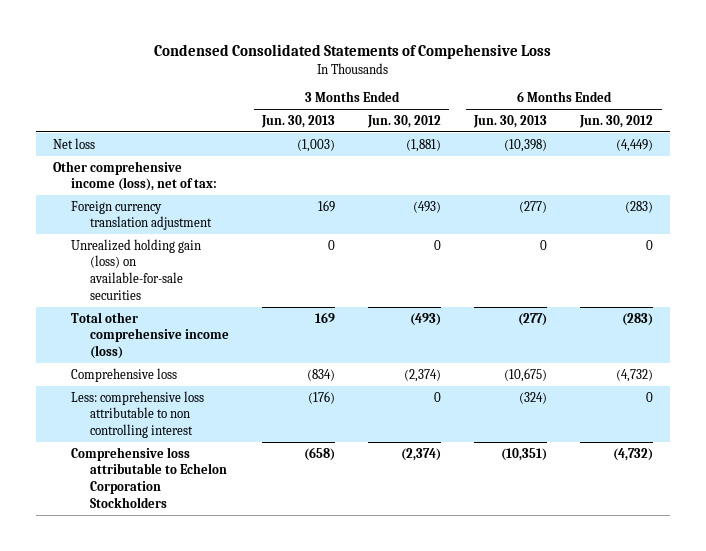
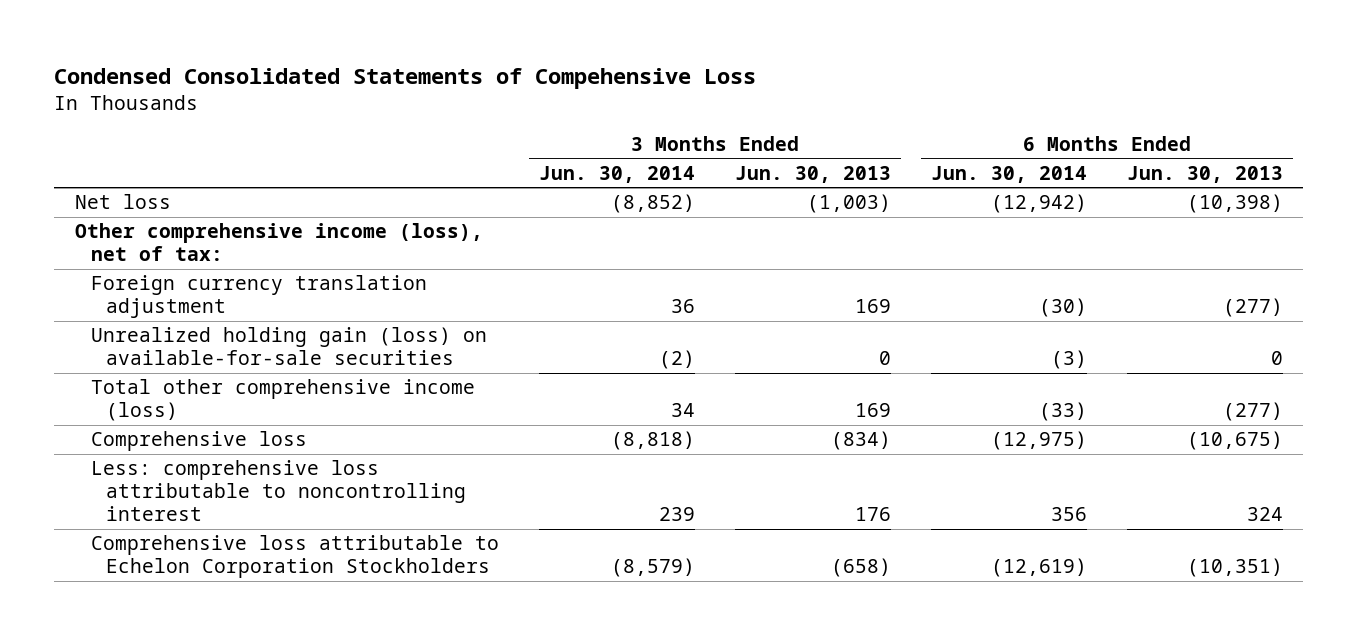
- | 3 Months Ended Jun. 30, 2013 | 3 Months Ended Jun. 30, 2012 | 6 Months Ended Jun. 30, 2013 | 6 Months Ended Jun. 30, 2012
+ | 3 Months Ended Jun. 30, 2014 | 3 Months Ended Jun. 30, 2013 | 6 Months Ended Jun. 30, 2014 | 6 Months Ended Jun. 30, 2013
- Less: comprehensive loss attributable to non controlling interest | (176) | 0 | (324) | 0
+ Less: comprehensive loss attributable to noncontrolling interest | 239 | 176 | 356 | 324

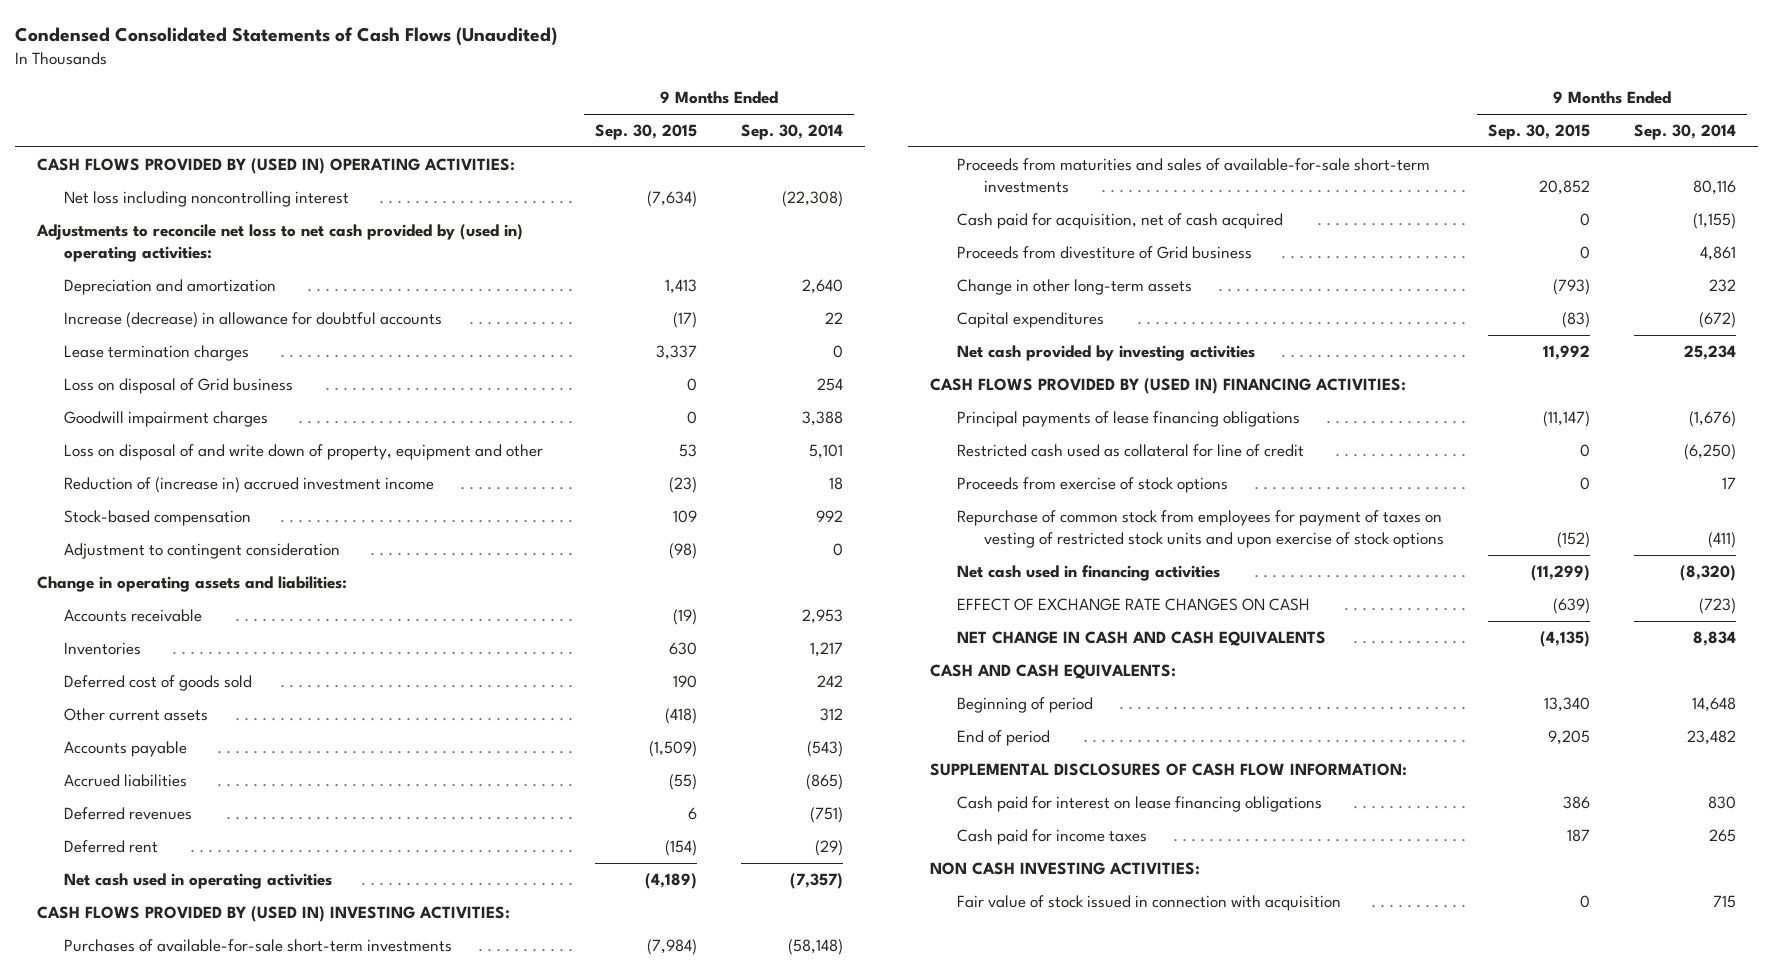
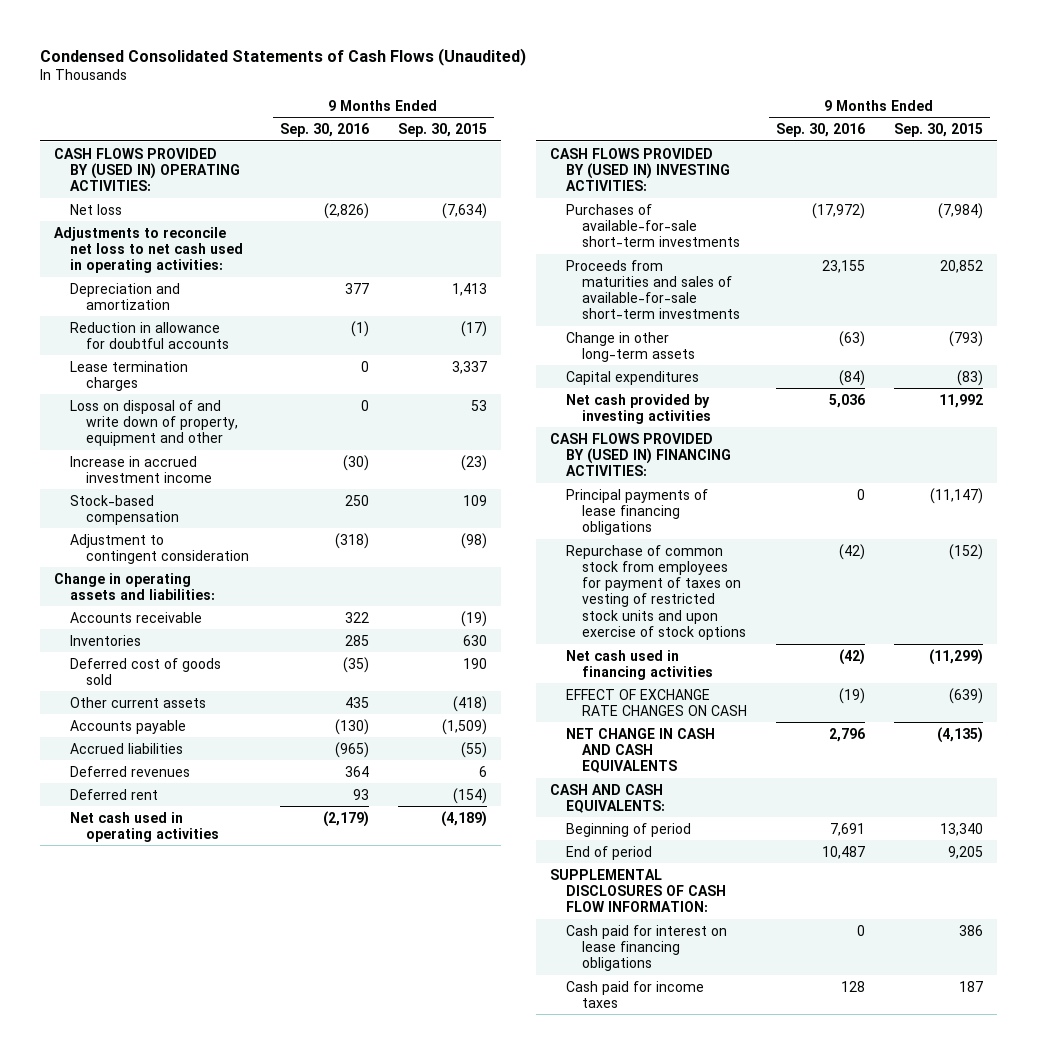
- | 9 Months Ended Sep. 30, 2015 | 9 Months Ended Sep. 30, 2014
+ | 9 Months Ended Sep. 30, 2016 | 9 Months Ended Sep. 30, 2015
- Net loss including noncontrolling interest | (7,634) | (22,308)
- Adjustments to reconcile net loss to net cash provided by (used in) operating activities:
+ Net loss | (2,826) | (7,634)
+ Adjustments to reconcile net loss to net cash used in operating activities:
- Increase (decrease) in allowance for doubtful accounts | (17) | 22
+ Reduction in allowance for doubtful accounts | (1) | (17)
- Loss on disposal of Grid business | 0 | 254
- Goodwill impairment charges | 0 | 3,388
- Reduction of (increase in) accrued investment income | (23) | 18
+ Increase in accrued investment income | (30) | (23)
- Cash paid for acquisition, net of cash acquired | 0 | (1,155)
- Proceeds from divestiture of Grid business | 0 | 4,861
- Restricted cash used as collateral for line of credit | 0 | (6,250)
- Proceeds from exercise of stock options | 0 | 17
- NON CASH INVESTING ACTIVITIES:
- Fair value of stock issued in connection with acquisition | 0 | 715

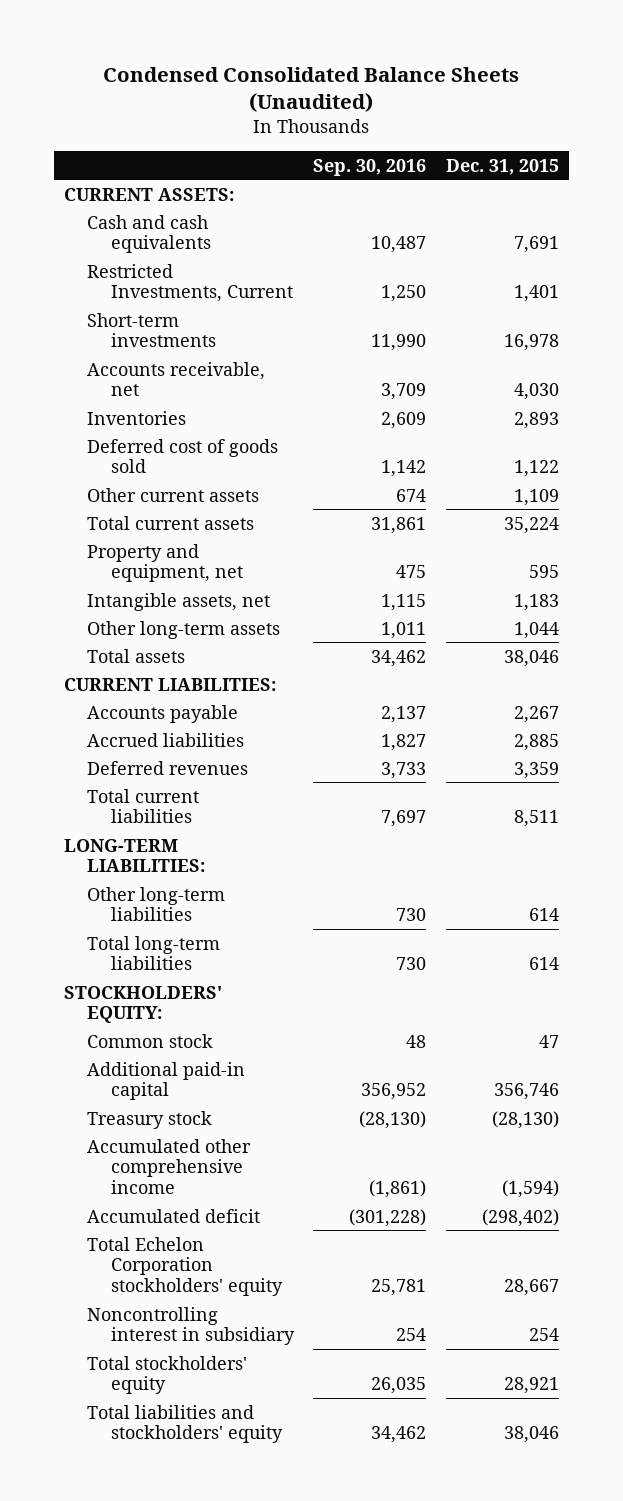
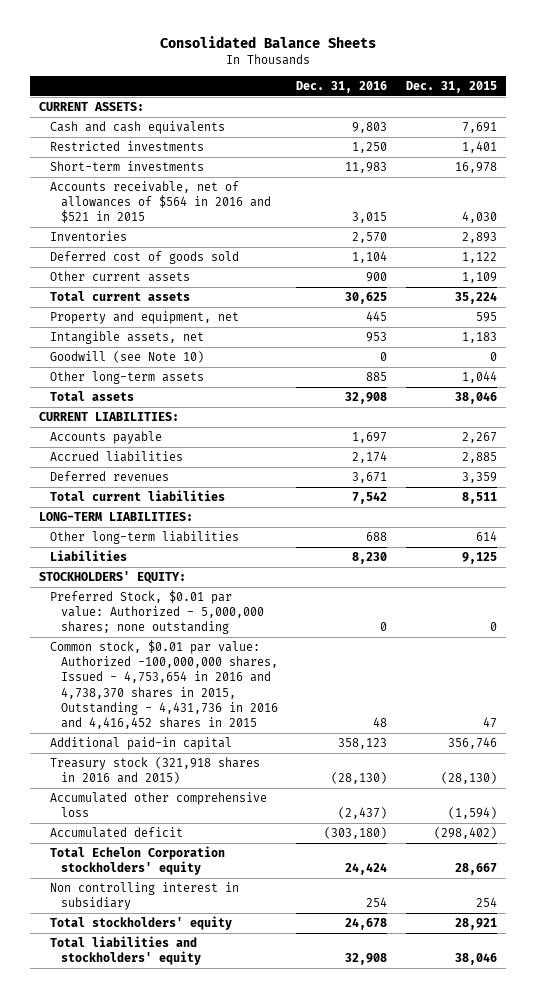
- Condensed Consolidated Balance Sheets (Unaudited)
+ Consolidated Balance Sheets
- | Sep. 30, 2016 | Dec. 31, 2015
+ | Dec. 31, 2016 | Dec. 31, 2015
- Restricted Investments, Current | 1,250 | 1,401
+ Restricted investments | 1,250 | 1,401
- Accounts receivable, net | 3,709 | 4,030
+ Accounts receivable, net of allowances of $564 in 2016 and $521 in 2015 | 3,015 | 4,030
+ Goodwill (see Note 10) | 0 | 0
- Total long-term liabilities | 730 | 614
+ Liabilities | 8,230 | 9,125
- Common stock | 48 | 47
+ Preferred Stock, $0.01 par value: Authorized - 5,000,000 shares; none outstanding | 0 | 0
+ Common stock, $0.01 par value: Authorized -100,000,000 shares, Issued - 4,753,654 in 2016 and 4,738,370 shares in 2015, Outstanding - 4,431,736 in 2016 and 4,416,452 shares in 2015 | 48 | 47
- Treasury stock | (28,130) | (28,130)
- Accumulated other comprehensive income | (1,861) | (1,594)
+ Treasury stock (321,918 shares in 2016 and 2015) | (28,130) | (28,130)
+ Accumulated other comprehensive loss | (2,437) | (1,594)
- Noncontrolling interest in subsidiary | 254 | 254
+ Non controlling interest in subsidiary | 254 | 254

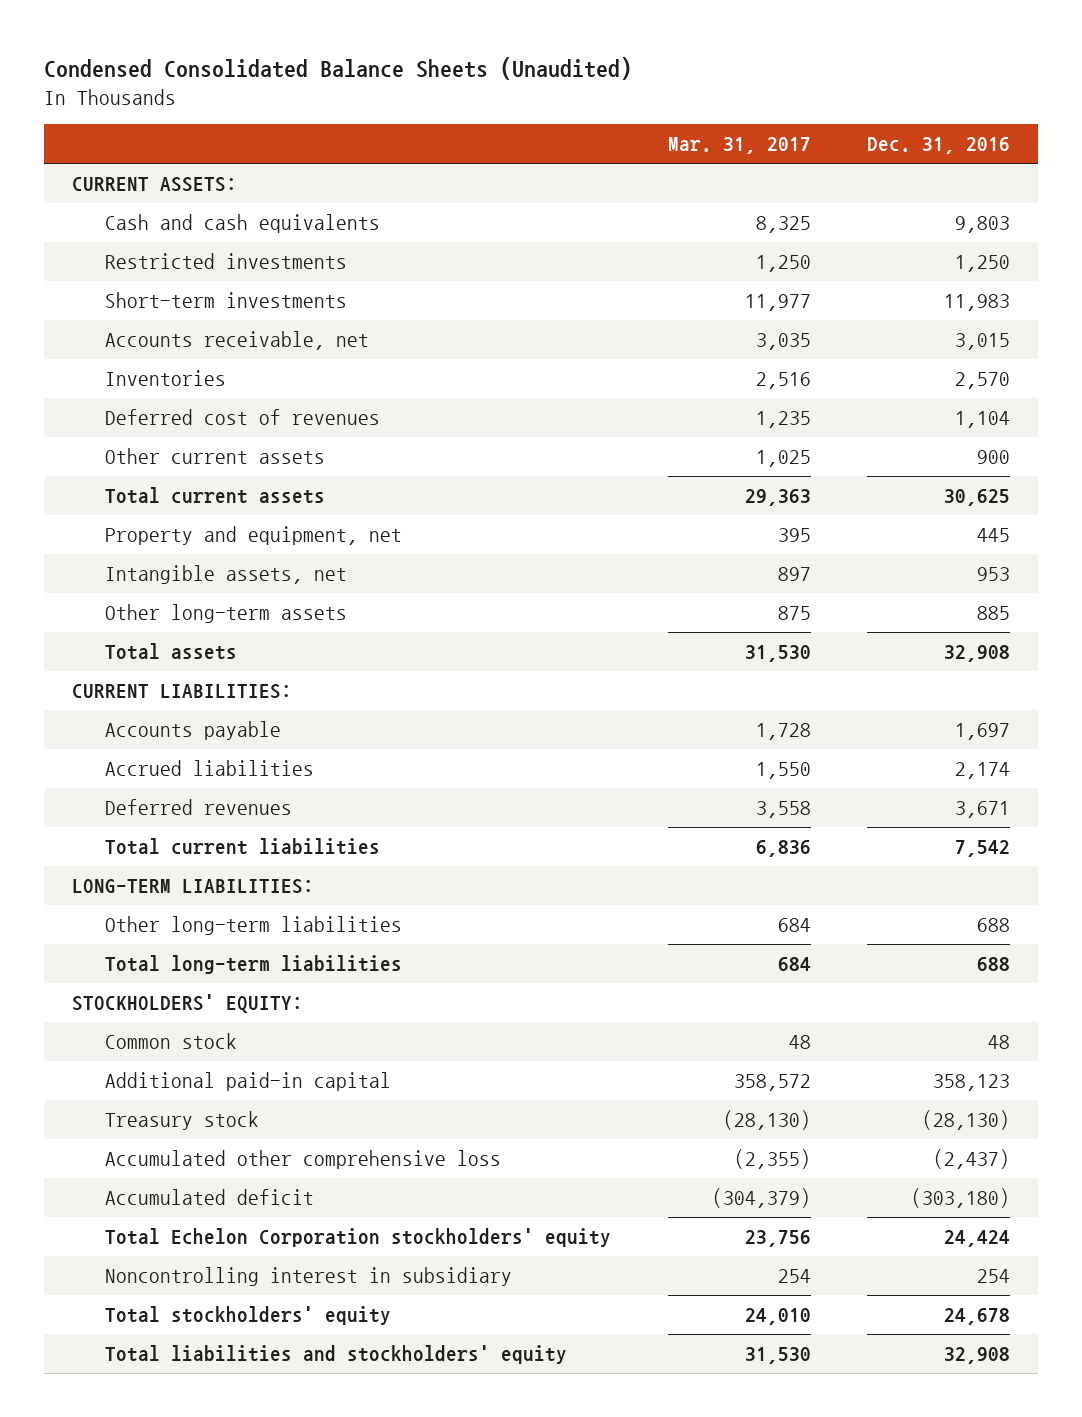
- Consolidated Balance Sheets
+ Condensed Consolidated Balance Sheets (Unaudited)
- | Dec. 31, 2016 | Dec. 31, 2015
+ | Mar. 31, 2017 | Dec. 31, 2016
- Accounts receivable, net of allowances of $564 in 2016 and $521 in 2015 | 3,015 | 4,030
+ Accounts receivable, net | 3,035 | 3,015
- Deferred cost of goods sold | 1,104 | 1,122
+ Deferred cost of revenues | 1,235 | 1,104
- Goodwill (see Note 10) | 0 | 0
- Liabilities | 8,230 | 9,125
+ Total long-term liabilities | 684 | 688
- Preferred Stock, $0.01 par value: Authorized - 5,000,000 shares; none outstanding | 0 | 0
- Common stock, $0.01 par value: Authorized -100,000,000 shares, Issued - 4,753,654 in 2016 and 4,738,370 shares in 2015, Outstanding - 4,431,736 in 2016 and 4,416,452 shares in 2015 | 48 | 47
+ Common stock | 48 | 48
- Treasury stock (321,918 shares in 2016 and 2015) | (28,130) | (28,130)
+ Treasury stock | (28,130) | (28,130)
- Non controlling interest in subsidiary | 254 | 254
+ Noncontrolling interest in subsidiary | 254 | 254

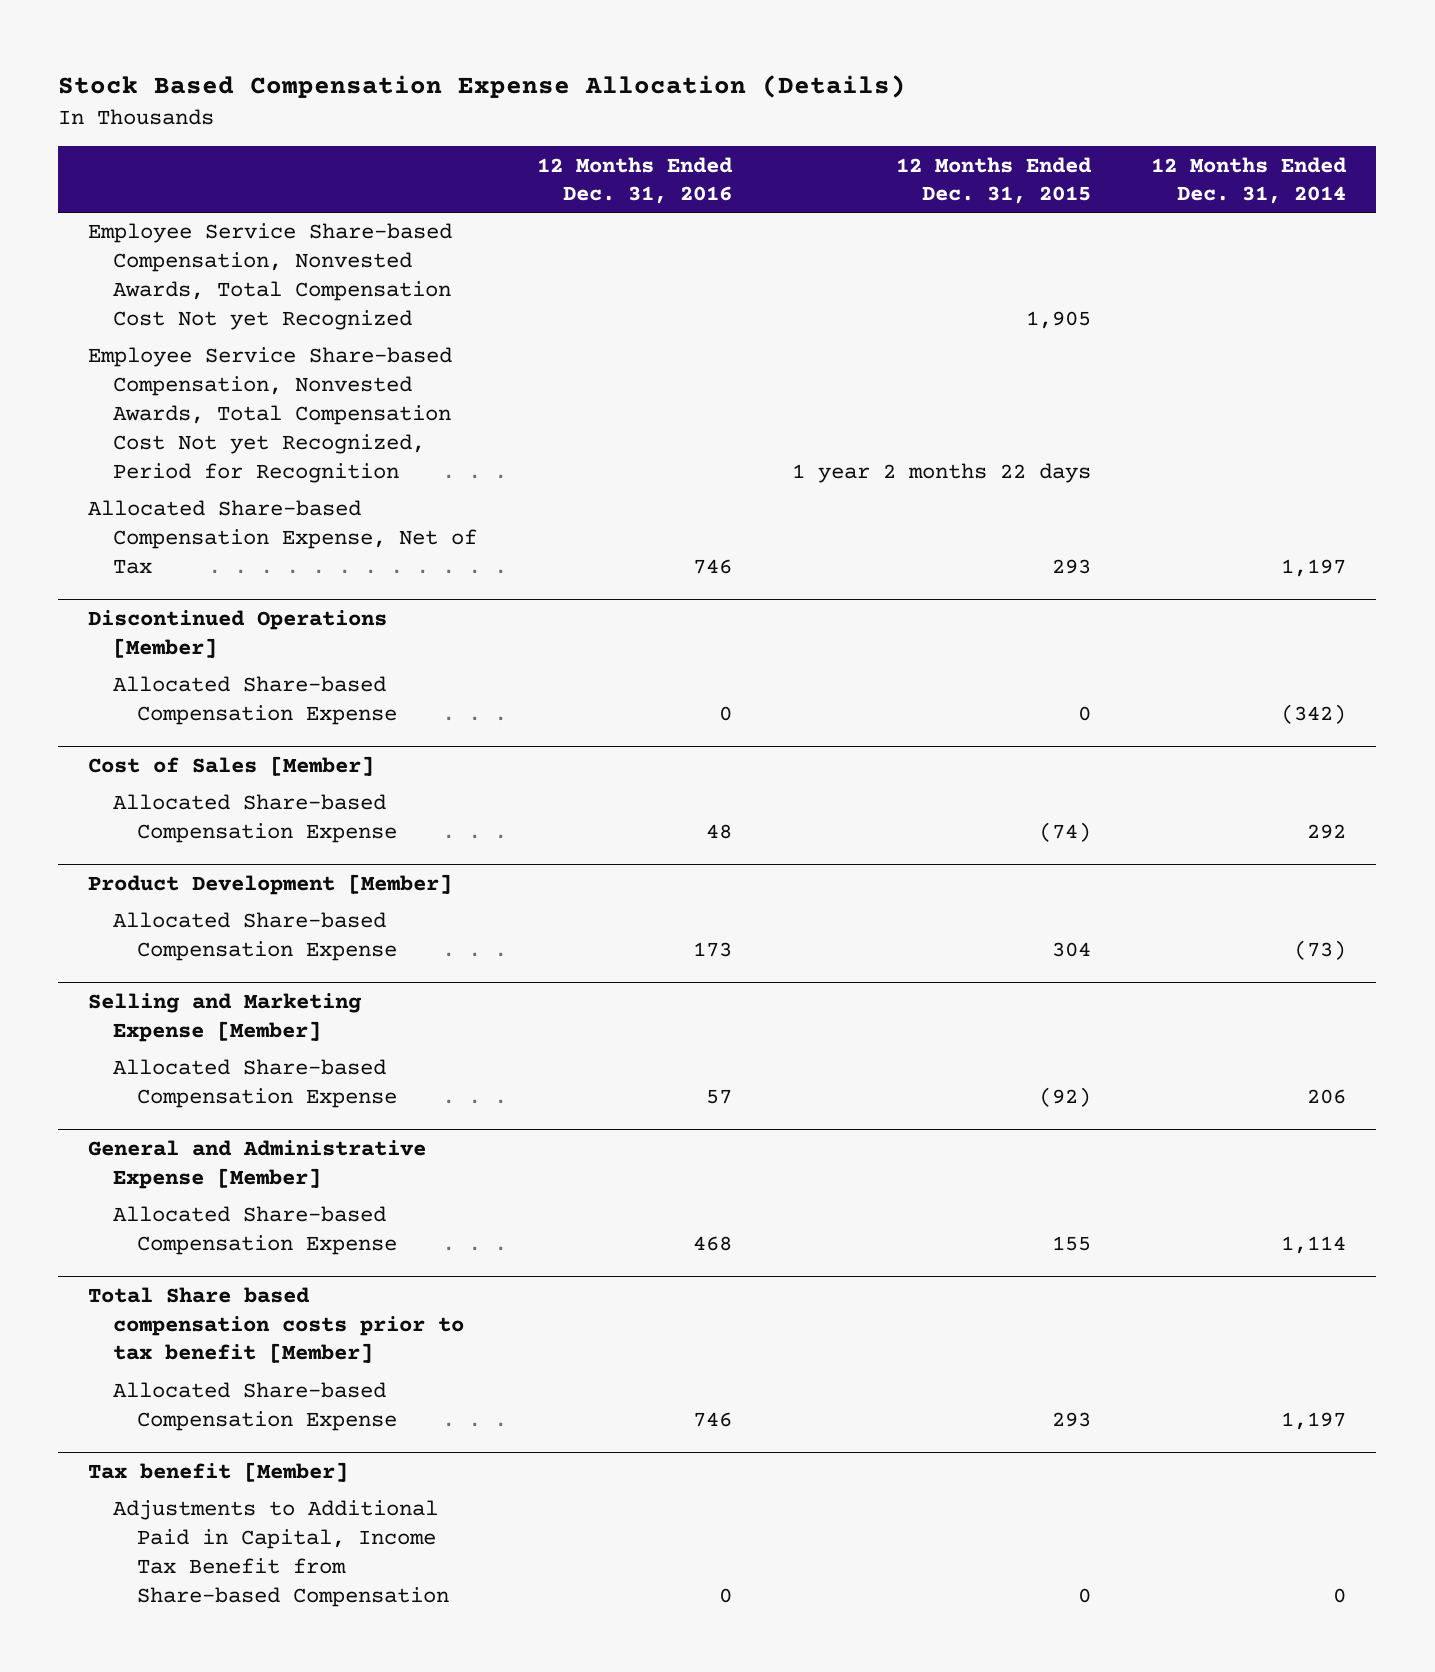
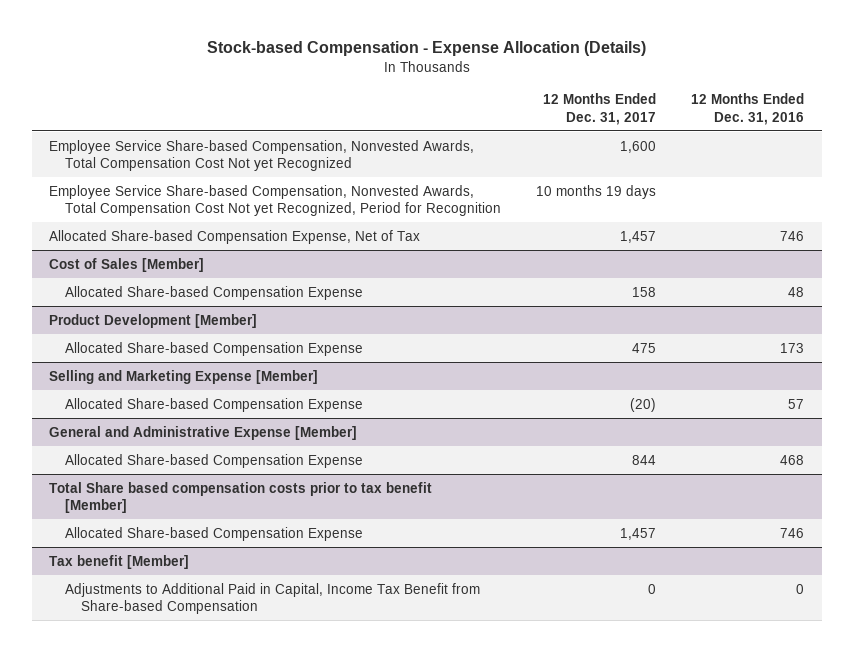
- Stock Based Compensation Expense Allocation (Details)
+ Stock-based Compensation - Expense Allocation (Details)
- | 12 Months Ended Dec. 31, 2016 | 12 Months Ended Dec. 31, 2015 | 12 Months Ended Dec. 31, 2014
+ | 12 Months Ended Dec. 31, 2017 | 12 Months Ended Dec. 31, 2016
- Discontinued Operations [Member]
- Allocated Share-based Compensation Expense | 0 | 0 | (342)

